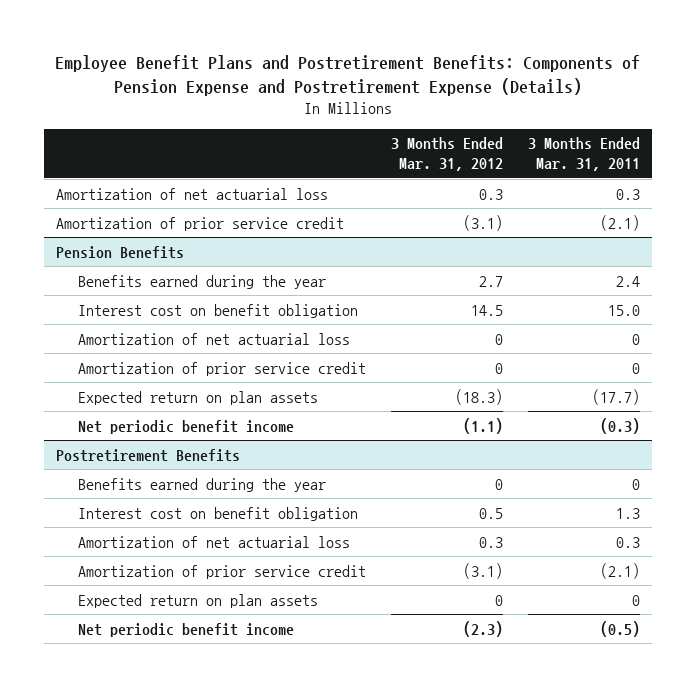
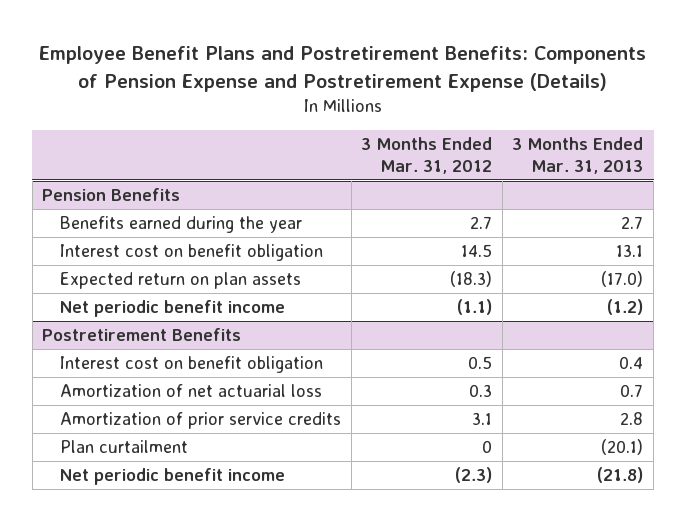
- | 3 Months Ended Mar. 31, 2012 | 3 Months Ended Mar. 31, 2011
+ | 3 Months Ended Mar. 31, 2012 | 3 Months Ended Mar. 31, 2013
- Amortization of net actuarial loss | 0.3 | 0.3
- Amortization of prior service credit | (3.1) | (2.1)
@ Pension Benefits
- Amortization of net actuarial loss | 0 | 0
- Amortization of prior service credit | 0 | 0
@ Postretirement Benefits
- Benefits earned during the year | 0 | 0
- Amortization of prior service credit | (3.1) | (2.1)
- Expected return on plan assets | 0 | 0
+ Amortization of prior service credits | 3.1 | 2.8
+ Plan curtailment | 0 | (20.1)

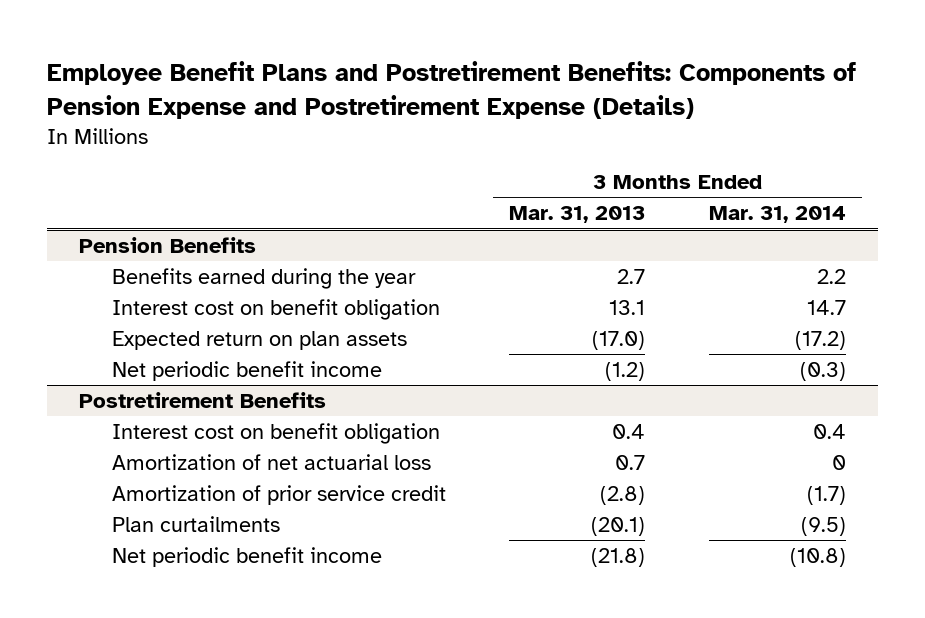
- | 3 Months Ended Mar. 31, 2012 | 3 Months Ended Mar. 31, 2013
+ | 3 Months Ended Mar. 31, 2013 | 3 Months Ended Mar. 31, 2014
@ Postretirement Benefits
- Amortization of prior service credits | 3.1 | 2.8
- Plan curtailment | 0 | (20.1)
+ Amortization of prior service credit | (2.8) | (1.7)
+ Plan curtailments | (20.1) | (9.5)

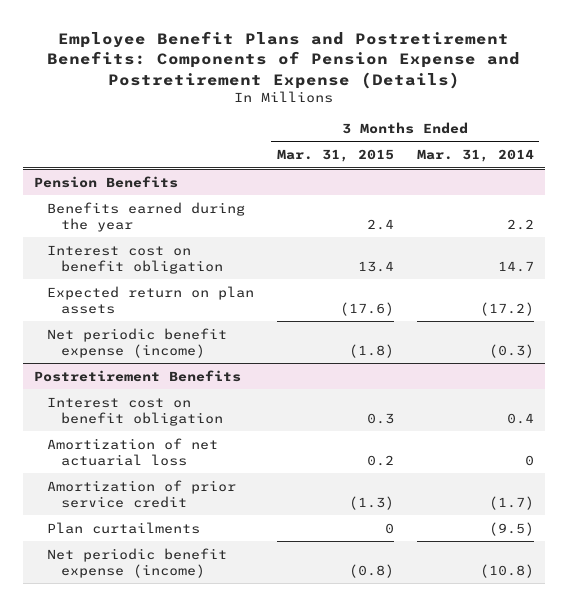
- | 3 Months Ended Mar. 31, 2013 | 3 Months Ended Mar. 31, 2014
+ | 3 Months Ended Mar. 31, 2015 | 3 Months Ended Mar. 31, 2014
@ Pension Benefits
- Net periodic benefit income | (1.2) | (0.3)
+ Net periodic benefit expense (income) | (1.8) | (0.3)
@ Postretirement Benefits
- Net periodic benefit income | (21.8) | (10.8)
+ Net periodic benefit expense (income) | (0.8) | (10.8)

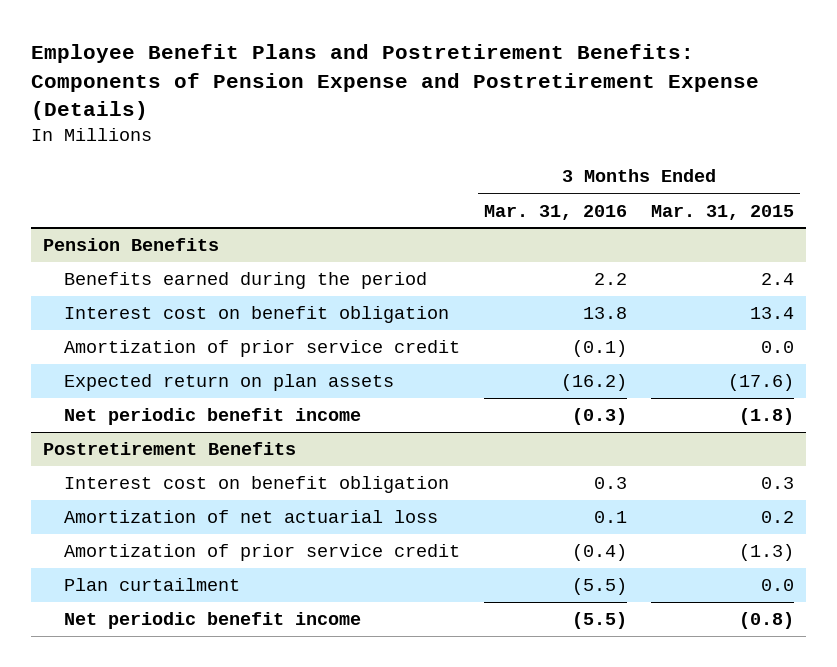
- | 3 Months Ended Mar. 31, 2015 | 3 Months Ended Mar. 31, 2014
+ | 3 Months Ended Mar. 31, 2016 | 3 Months Ended Mar. 31, 2015
@ Pension Benefits
- Benefits earned during the year | 2.4 | 2.2
+ Benefits earned during the period | 2.2 | 2.4
+ Amortization of prior service credit | (0.1) | 0.0
- Net periodic benefit expense (income) | (1.8) | (0.3)
+ Net periodic benefit income | (0.3) | (1.8)
@ Postretirement Benefits
- Plan curtailments | 0 | (9.5)
- Net periodic benefit expense (income) | (0.8) | (10.8)
+ Plan curtailment | (5.5) | 0.0
+ Net periodic benefit income | (5.5) | (0.8)

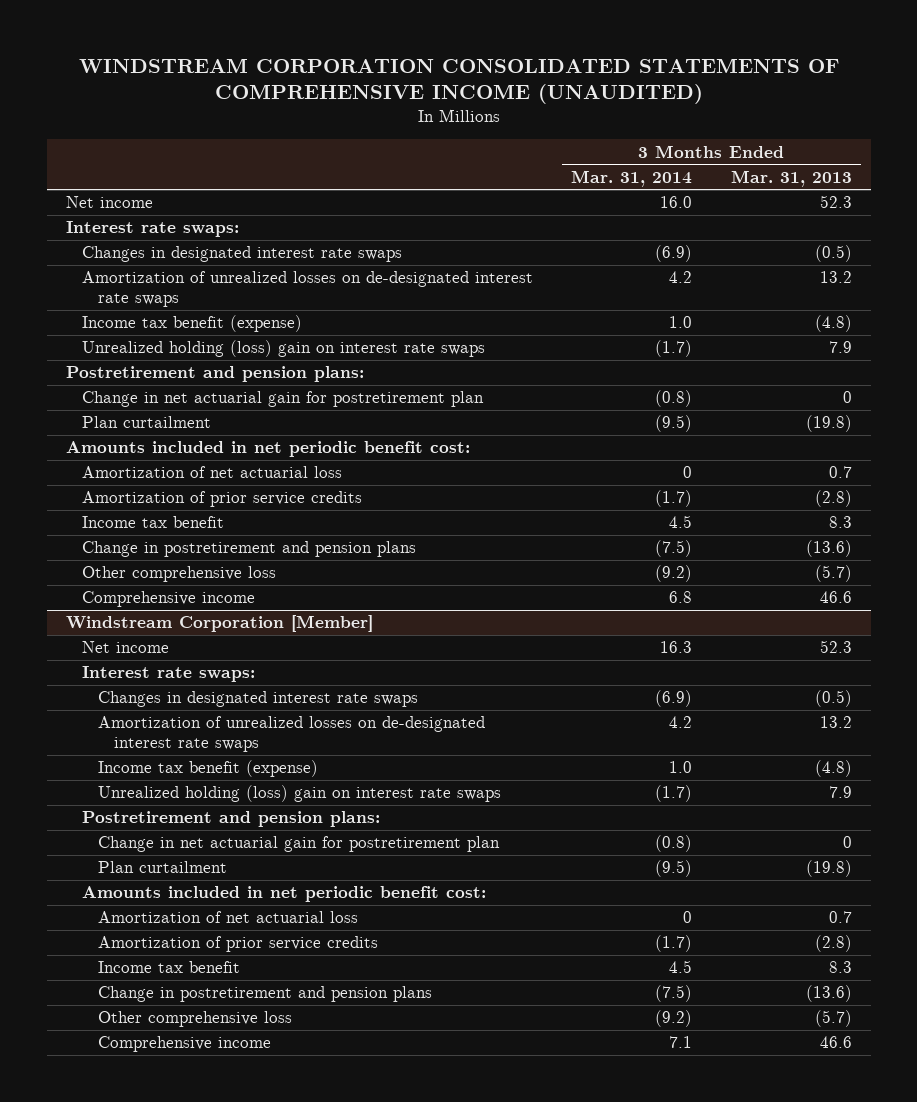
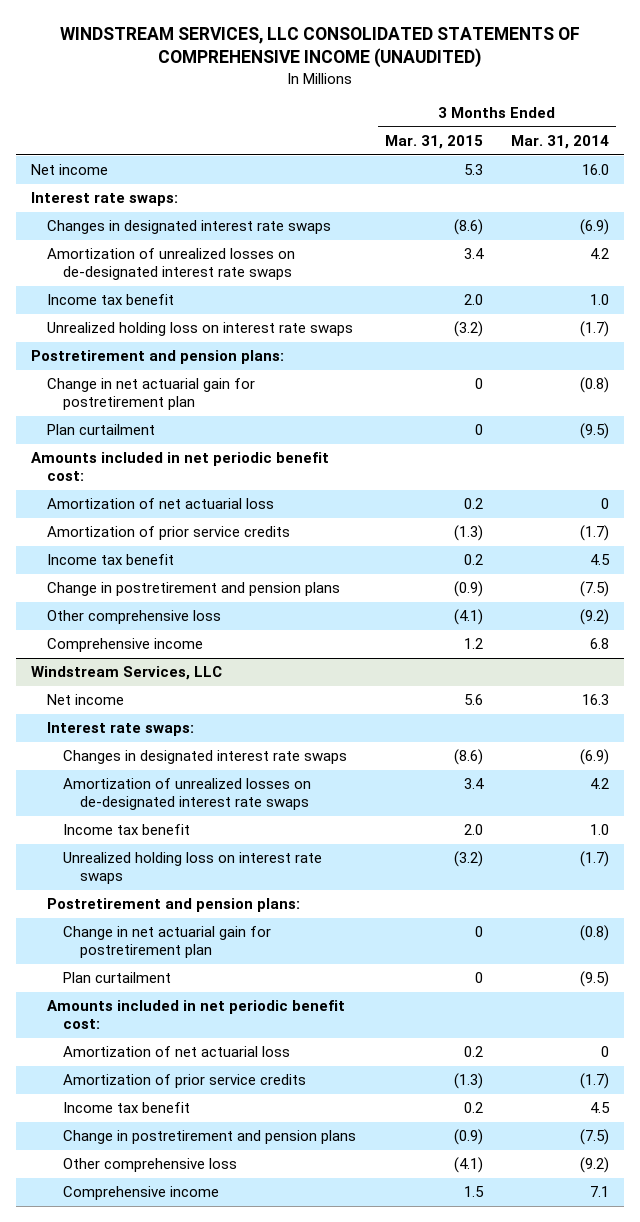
- WINDSTREAM CORPORATION CONSOLIDATED STATEMENTS OF COMPREHENSIVE INCOME (UNAUDITED)
+ WINDSTREAM SERVICES, LLC CONSOLIDATED STATEMENTS OF COMPREHENSIVE INCOME (UNAUDITED)
- | 3 Months Ended Mar. 31, 2014 | 3 Months Ended Mar. 31, 2013
+ | 3 Months Ended Mar. 31, 2015 | 3 Months Ended Mar. 31, 2014
- Income tax benefit (expense) | 1.0 | (4.8)
- Unrealized holding (loss) gain on interest rate swaps | (1.7) | 7.9
+ Income tax benefit | 2.0 | 1.0
+ Unrealized holding loss on interest rate swaps | (3.2) | (1.7)
- Windstream Corporation [Member]
+ Windstream Services, LLC
- Income tax benefit (expense) | 1.0 | (4.8)
- Unrealized holding (loss) gain on interest rate swaps | (1.7) | 7.9
+ Income tax benefit | 2.0 | 1.0
+ Unrealized holding loss on interest rate swaps | (3.2) | (1.7)

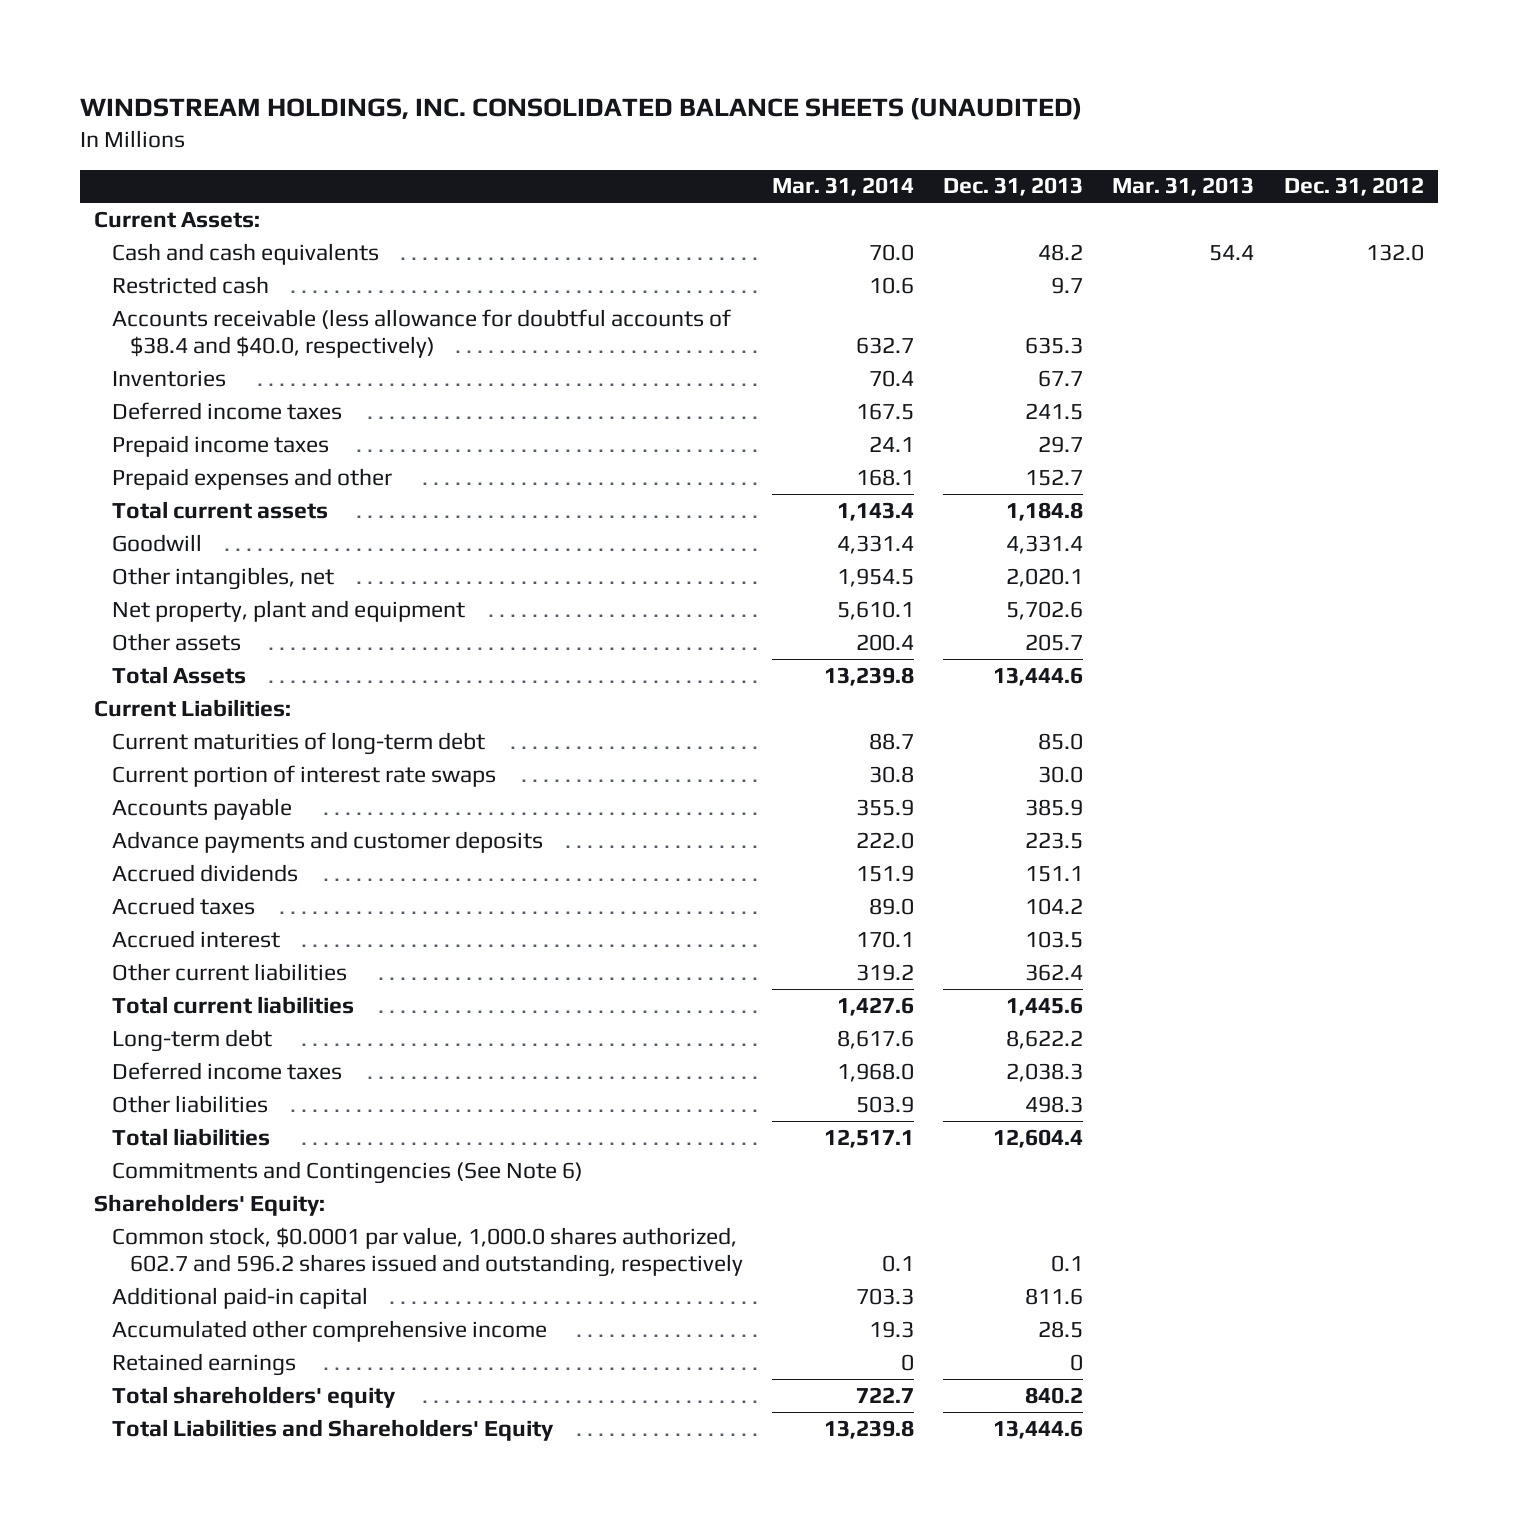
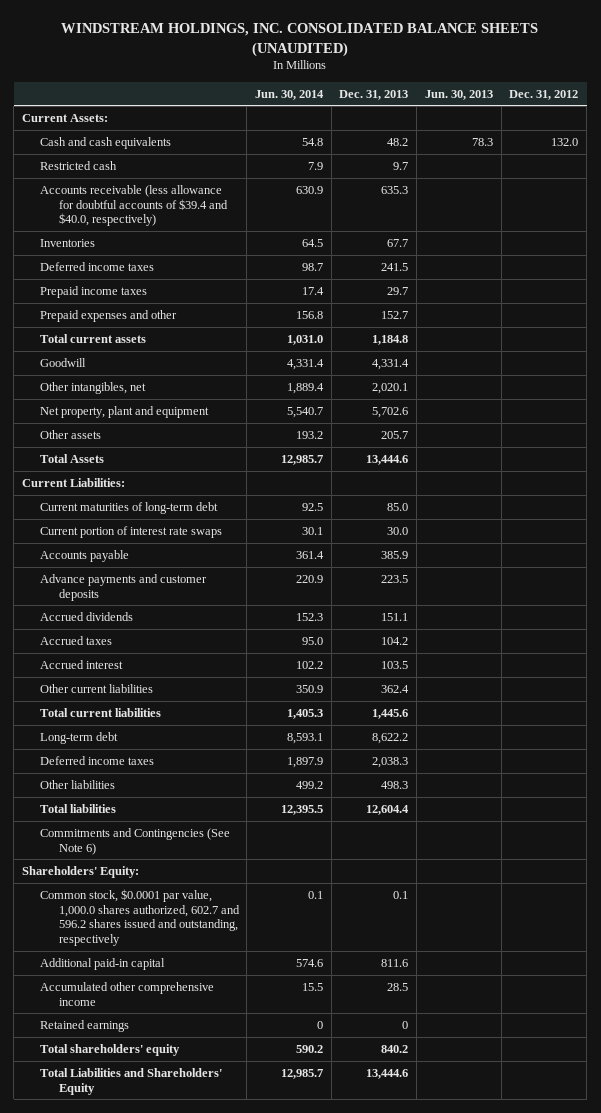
- | Mar. 31, 2014 | Dec. 31, 2013 | Mar. 31, 2013 | Dec. 31, 2012
+ | Jun. 30, 2014 | Dec. 31, 2013 | Jun. 30, 2013 | Dec. 31, 2012
- Accounts receivable (less allowance for doubtful accounts of $38.4 and $40.0, respectively) | 632.7 | 635.3 | |
+ Accounts receivable (less allowance for doubtful accounts of $39.4 and $40.0, respectively) | 630.9 | 635.3 | |

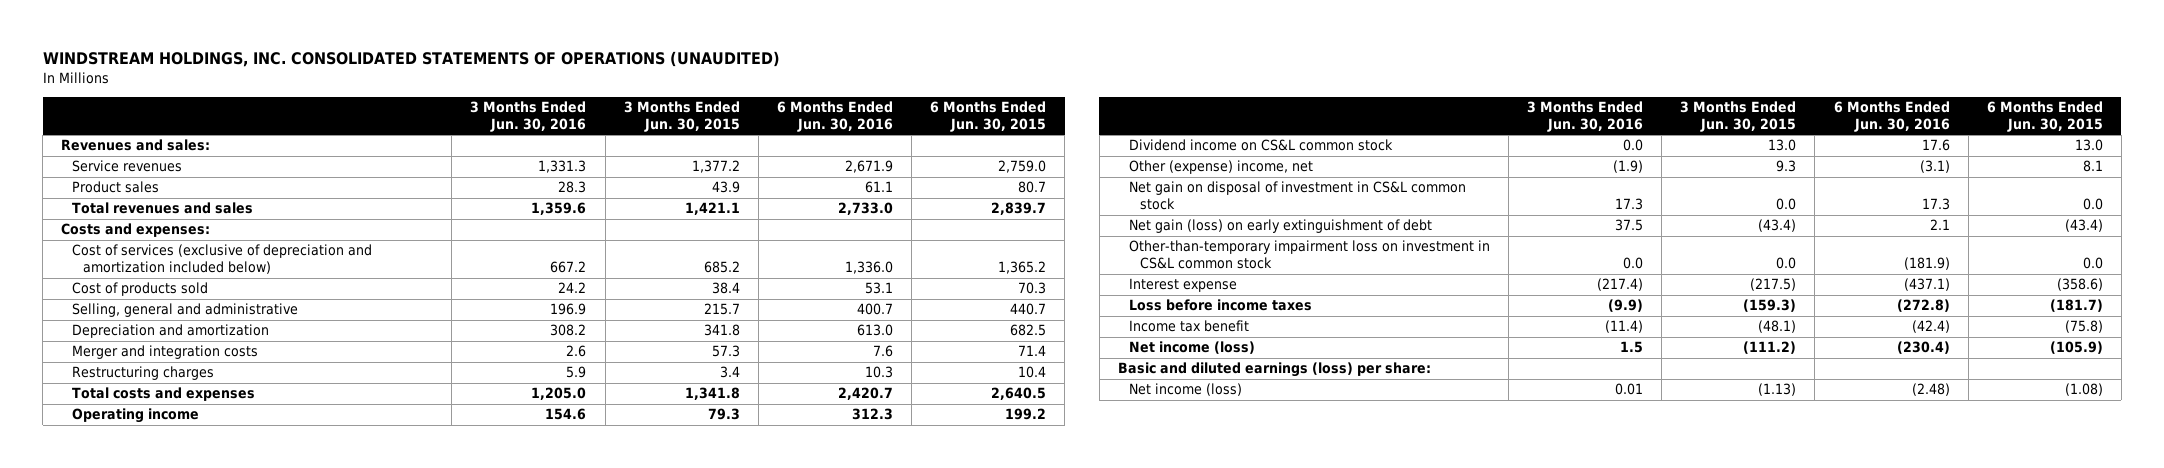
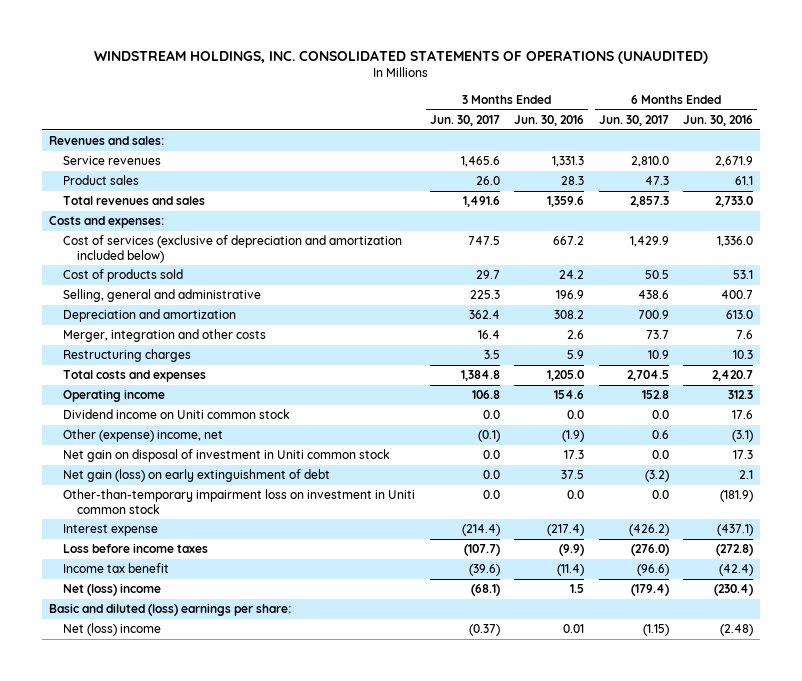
- | 3 Months Ended Jun. 30, 2016 | 3 Months Ended Jun. 30, 2015 | 6 Months Ended Jun. 30, 2016 | 6 Months Ended Jun. 30, 2015
+ | 3 Months Ended Jun. 30, 2017 | 3 Months Ended Jun. 30, 2016 | 6 Months Ended Jun. 30, 2017 | 6 Months Ended Jun. 30, 2016
- Merger and integration costs | 2.6 | 57.3 | 7.6 | 71.4
+ Merger, integration and other costs | 16.4 | 2.6 | 73.7 | 7.6
- Dividend income on CS&L common stock | 0.0 | 13.0 | 17.6 | 13.0
+ Dividend income on Uniti common stock | 0.0 | 0.0 | 0.0 | 17.6
- Net gain on disposal of investment in CS&L common stock | 17.3 | 0.0 | 17.3 | 0.0
+ Net gain on disposal of investment in Uniti common stock | 0.0 | 17.3 | 0.0 | 17.3
- Other-than-temporary impairment loss on investment in CS&L common stock | 0.0 | 0.0 | (181.9) | 0.0
+ Other-than-temporary impairment loss on investment in Uniti common stock | 0.0 | 0.0 | 0.0 | (181.9)
- Net income (loss) | 1.5 | (111.2) | (230.4) | (105.9)
- Basic and diluted earnings (loss) per share:
- Net income (loss) | 0.01 | (1.13) | (2.48) | (1.08)
+ Net (loss) income | (68.1) | 1.5 | (179.4) | (230.4)
+ Basic and diluted (loss) earnings per share:
+ Net (loss) income | (0.37) | 0.01 | (1.15) | (2.48)

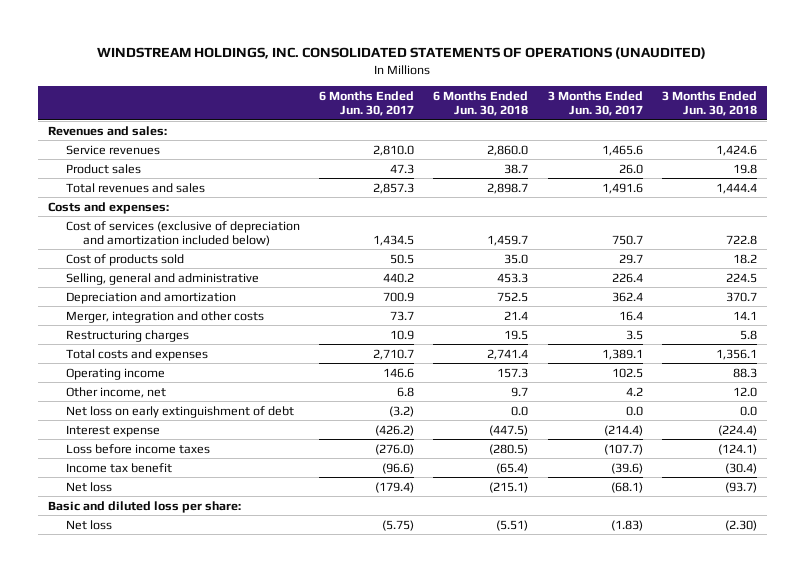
- | 3 Months Ended Jun. 30, 2017 | 3 Months Ended Jun. 30, 2016 | 6 Months Ended Jun. 30, 2017 | 6 Months Ended Jun. 30, 2016
+ | 6 Months Ended Jun. 30, 2017 | 6 Months Ended Jun. 30, 2018 | 3 Months Ended Jun. 30, 2017 | 3 Months Ended Jun. 30, 2018
- Cost of services (exclusive of depreciation and amortization included below) | 747.5 | 667.2 | 1,429.9 | 1,336.0
+ Cost of services (exclusive of depreciation and amortization included below) | 1,434.5 | 1,459.7 | 750.7 | 722.8
- Selling, general and administrative | 225.3 | 196.9 | 438.6 | 400.7
+ Selling, general and administrative | 440.2 | 453.3 | 226.4 | 224.5
- Total costs and expenses | 1,384.8 | 1,205.0 | 2,704.5 | 2,420.7
- Operating income | 106.8 | 154.6 | 152.8 | 312.3
- Dividend income on Uniti common stock | 0.0 | 0.0 | 0.0 | 17.6
- Other (expense) income, net | (0.1) | (1.9) | 0.6 | (3.1)
- Net gain on disposal of investment in Uniti common stock | 0.0 | 17.3 | 0.0 | 17.3
- Net gain (loss) on early extinguishment of debt | 0.0 | 37.5 | (3.2) | 2.1
- Other-than-temporary impairment loss on investment in Uniti common stock | 0.0 | 0.0 | 0.0 | (181.9)
+ Total costs and expenses | 2,710.7 | 2,741.4 | 1,389.1 | 1,356.1
+ Operating income | 146.6 | 157.3 | 102.5 | 88.3
+ Other income, net | 6.8 | 9.7 | 4.2 | 12.0
+ Net loss on early extinguishment of debt | (3.2) | 0.0 | 0.0 | 0.0
- Net (loss) income | (68.1) | 1.5 | (179.4) | (230.4)
- Basic and diluted (loss) earnings per share:
- Net (loss) income | (0.37) | 0.01 | (1.15) | (2.48)
+ Net loss | (179.4) | (215.1) | (68.1) | (93.7)
+ Basic and diluted loss per share:
+ Net loss | (5.75) | (5.51) | (1.83) | (2.30)

